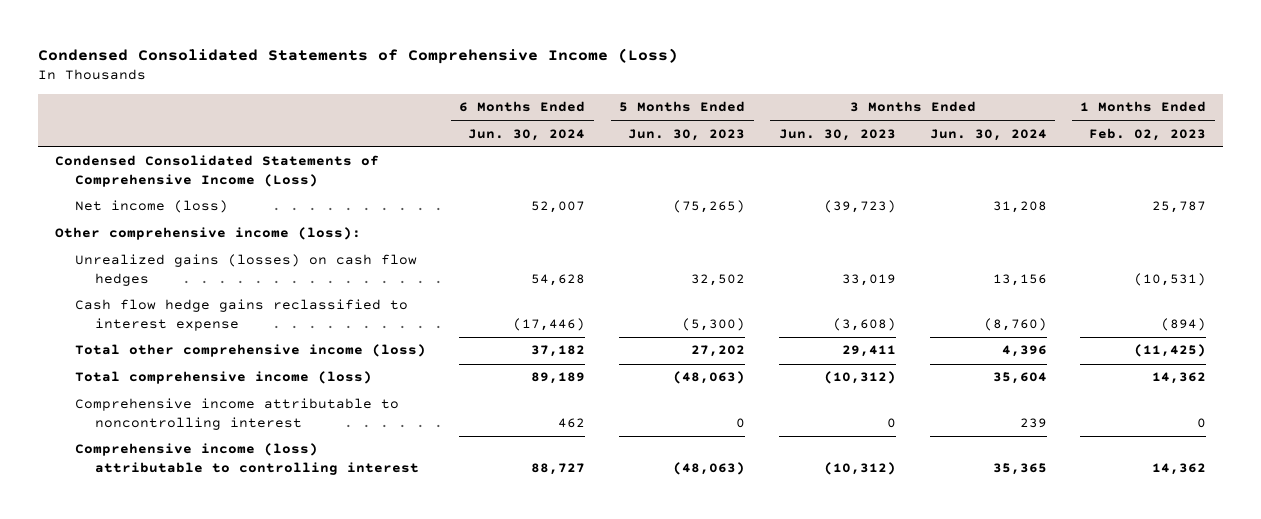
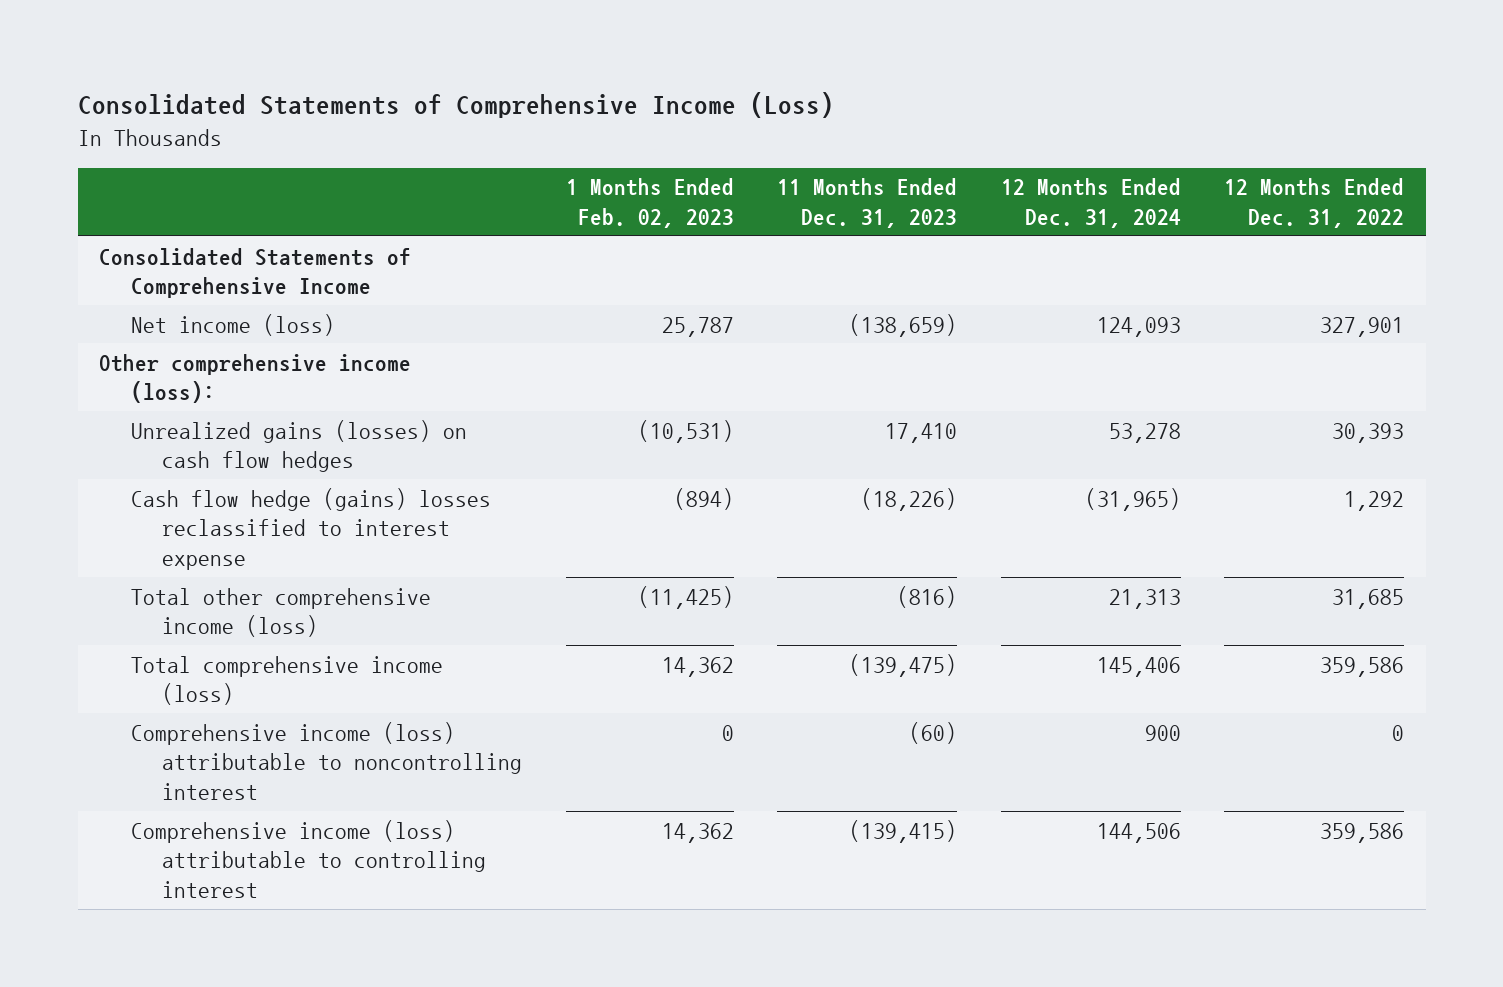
- Condensed Consolidated Statements of Comprehensive Income (Loss)
+ Consolidated Statements of Comprehensive Income (Loss)
- | 6 Months Ended Jun. 30, 2024 | 5 Months Ended Jun. 30, 2023 | 3 Months Ended Jun. 30, 2023 | 3 Months Ended Jun. 30, 2024 | 1 Months Ended Feb. 02, 2023
+ | 1 Months Ended Feb. 02, 2023 | 11 Months Ended Dec. 31, 2023 | 12 Months Ended Dec. 31, 2024 | 12 Months Ended Dec. 31, 2022
- Condensed Consolidated Statements of Comprehensive Income (Loss)
+ Consolidated Statements of Comprehensive Income
- Cash flow hedge gains reclassified to interest expense | (17,446) | (5,300) | (3,608) | (8,760) | (894)
+ Cash flow hedge (gains) losses reclassified to interest expense | (894) | (18,226) | (31,965) | 1,292
- Comprehensive income attributable to noncontrolling interest | 462 | 0 | 0 | 239 | 0
+ Comprehensive income (loss) attributable to noncontrolling interest | 0 | (60) | 900 | 0

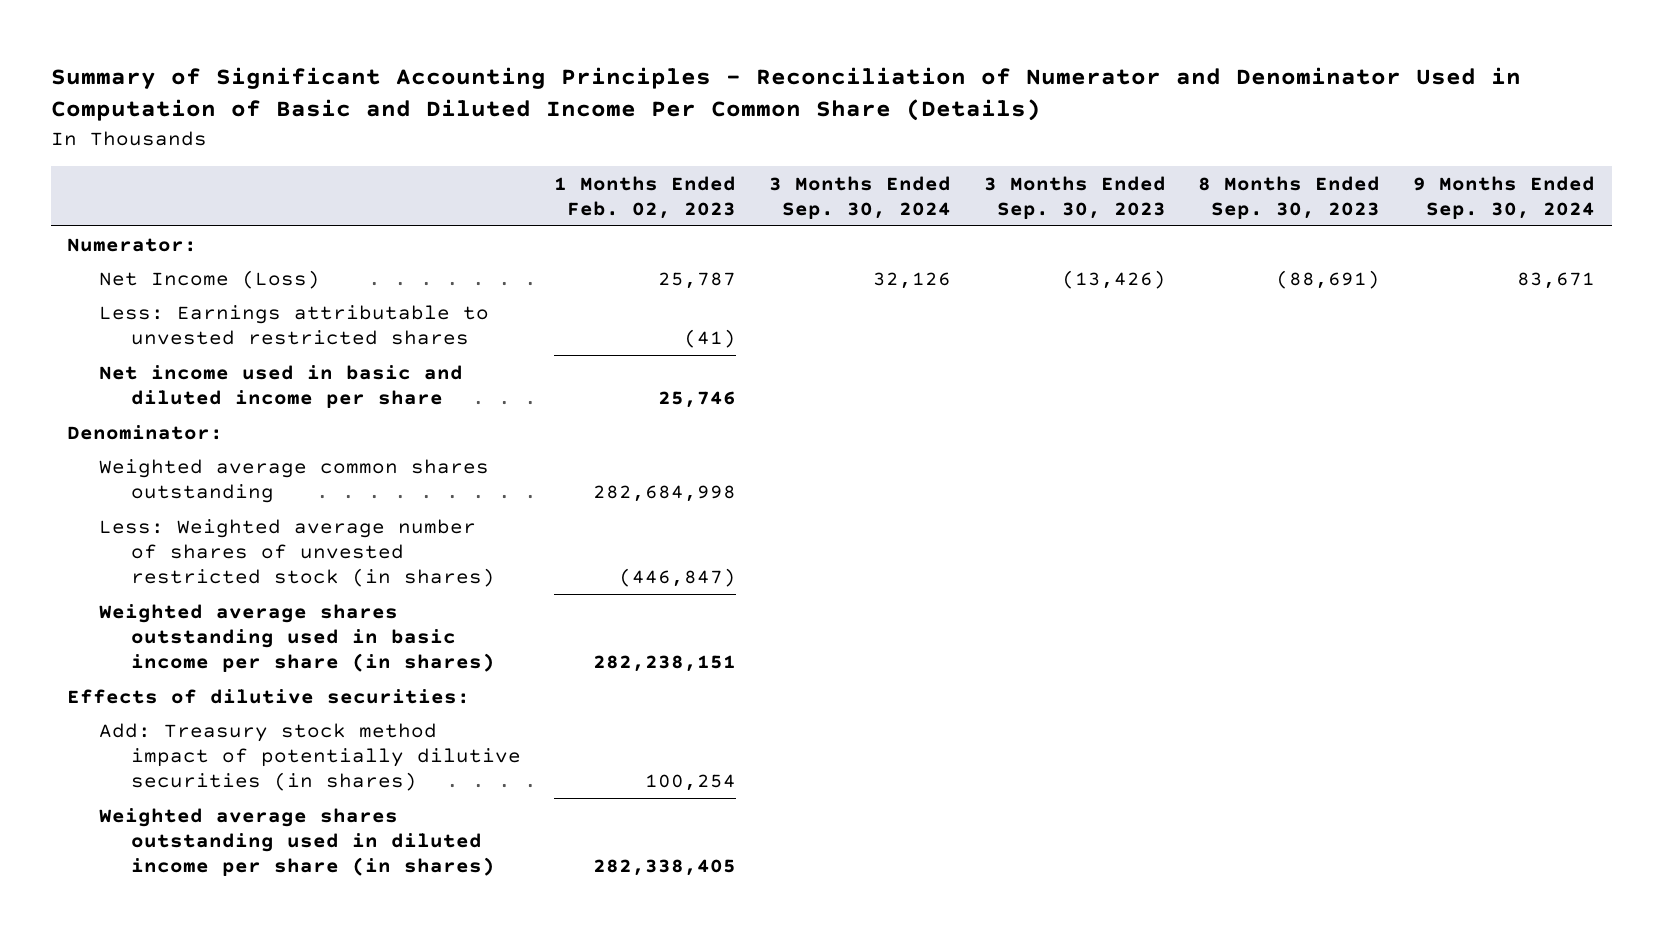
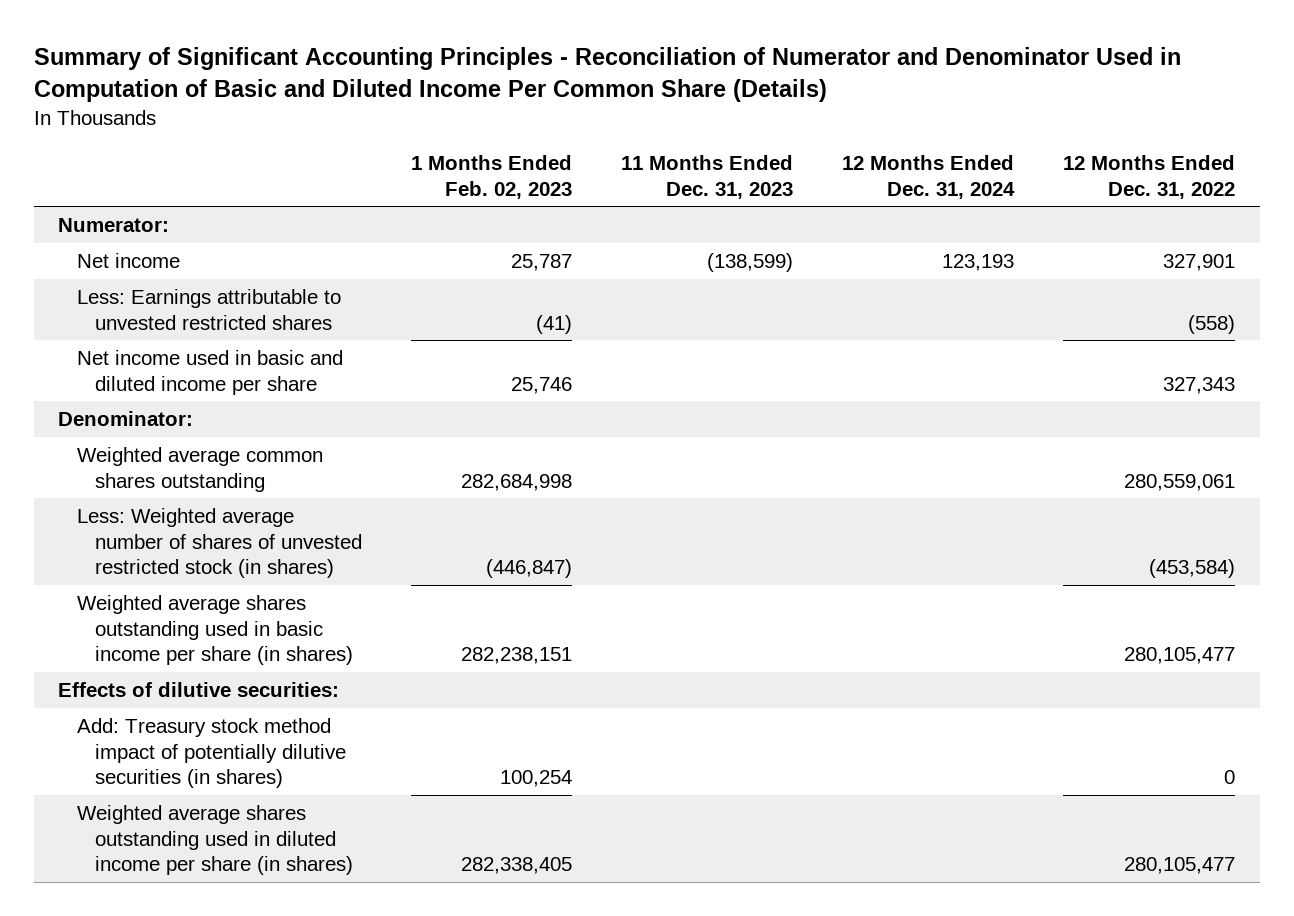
- | 1 Months Ended Feb. 02, 2023 | 3 Months Ended Sep. 30, 2024 | 3 Months Ended Sep. 30, 2023 | 8 Months Ended Sep. 30, 2023 | 9 Months Ended Sep. 30, 2024
+ | 1 Months Ended Feb. 02, 2023 | 11 Months Ended Dec. 31, 2023 | 12 Months Ended Dec. 31, 2024 | 12 Months Ended Dec. 31, 2022
- Net Income (Loss) | 25,787 | 32,126 | (13,426) | (88,691) | 83,671
+ Net income | 25,787 | (138,599) | 123,193 | 327,901

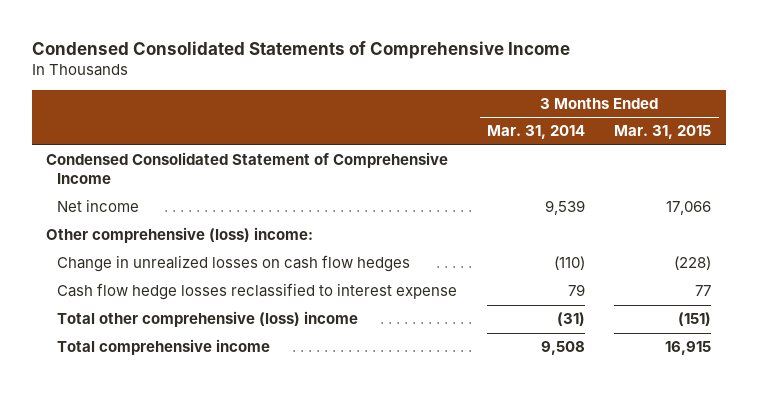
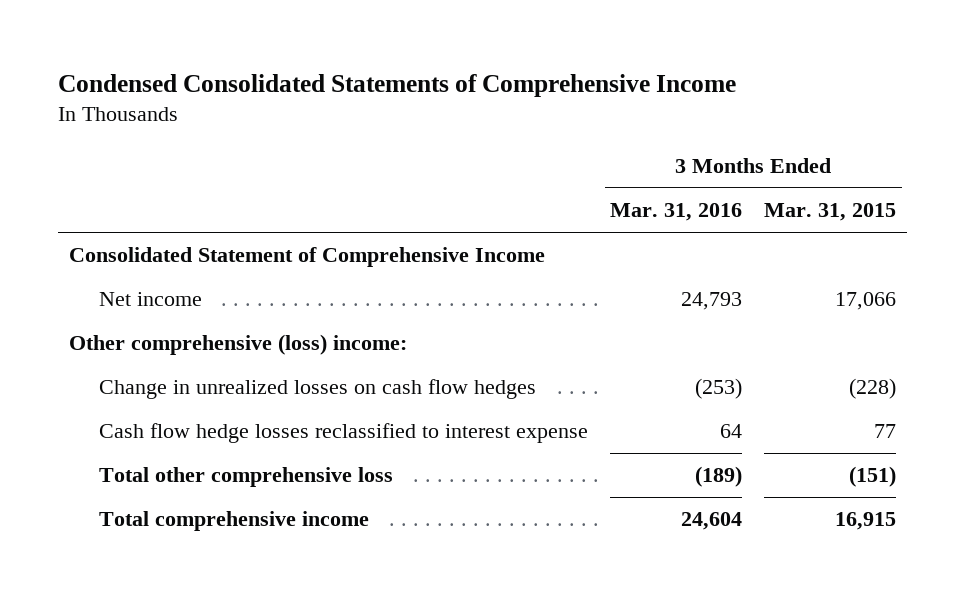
- | 3 Months Ended Mar. 31, 2014 | 3 Months Ended Mar. 31, 2015
+ | 3 Months Ended Mar. 31, 2016 | 3 Months Ended Mar. 31, 2015
- Condensed Consolidated Statement of Comprehensive Income
+ Consolidated Statement of Comprehensive Income
- Total other comprehensive (loss) income | (31) | (151)
+ Total other comprehensive loss | (189) | (151)

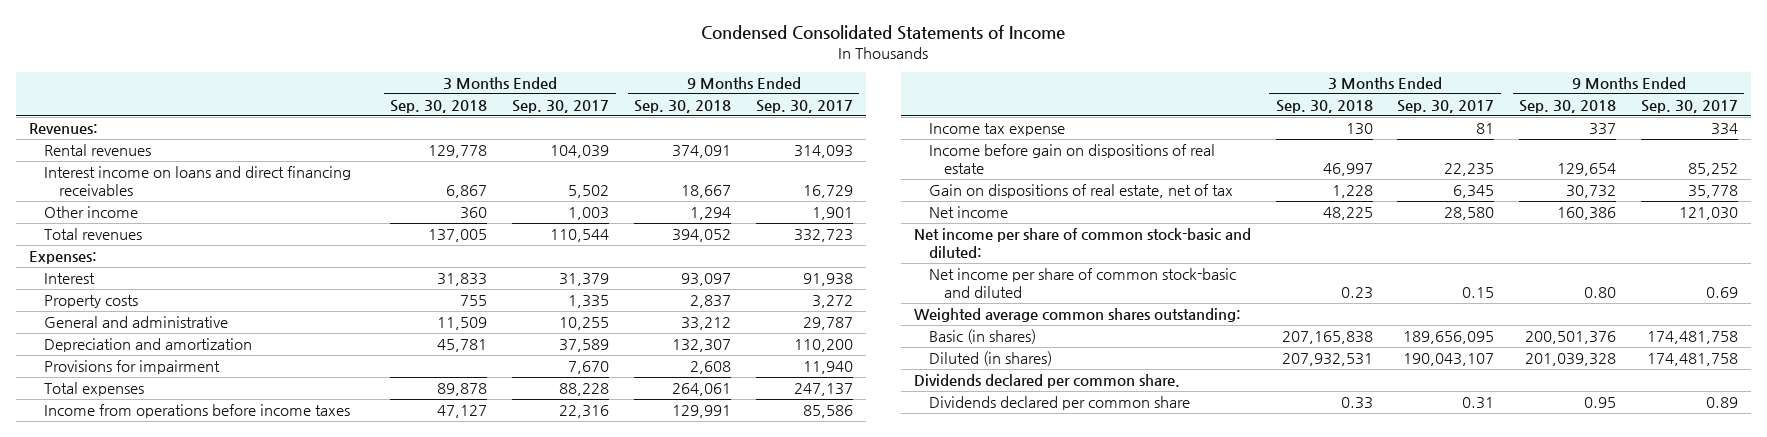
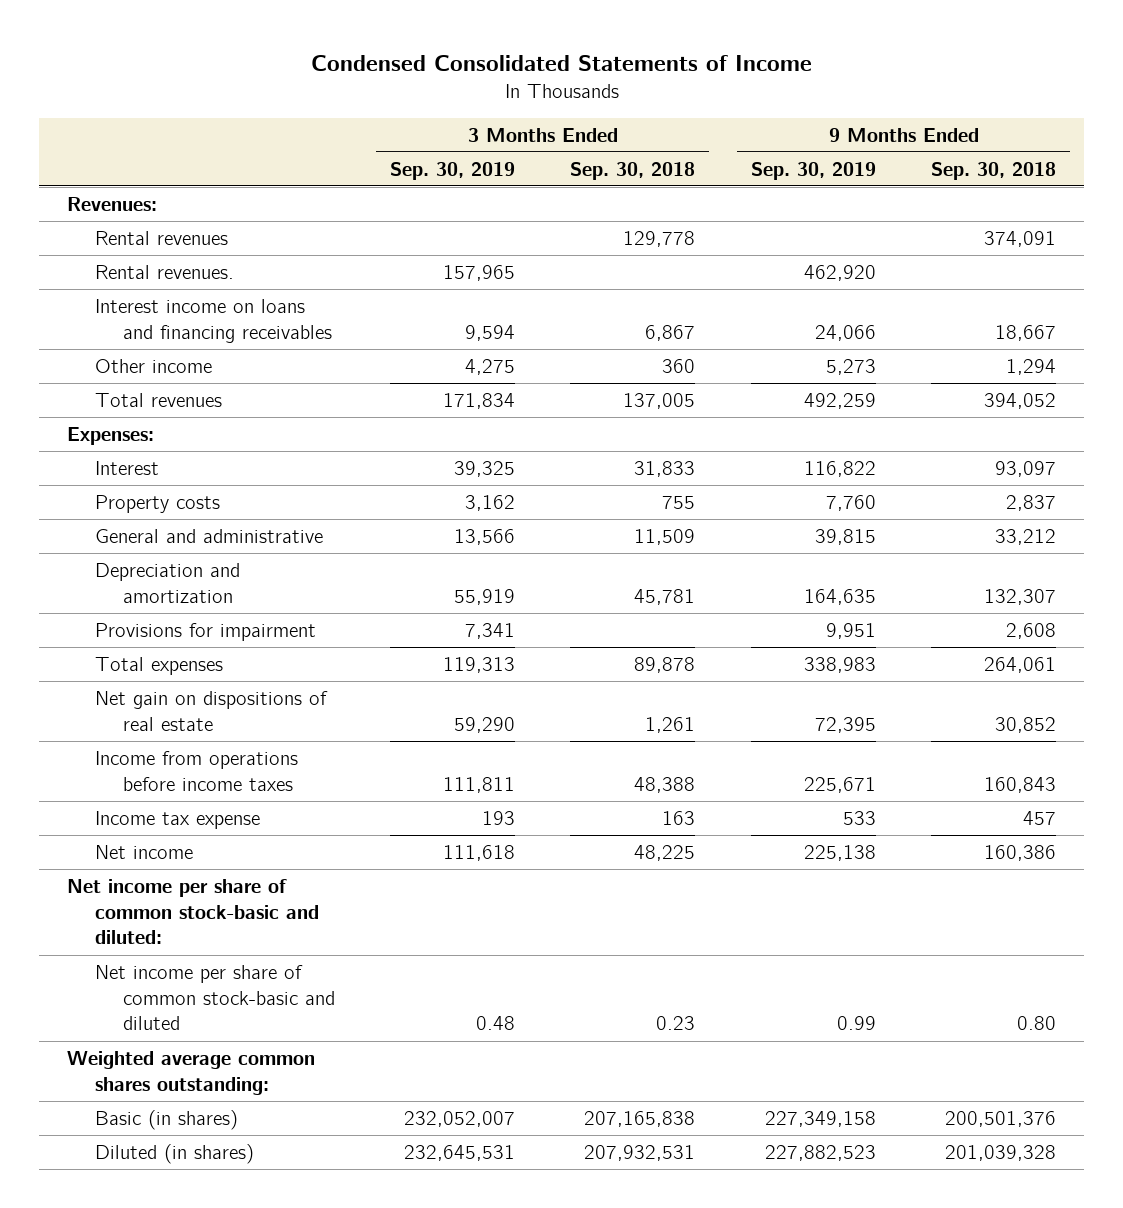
- | 3 Months Ended Sep. 30, 2018 | 3 Months Ended Sep. 30, 2017 | 9 Months Ended Sep. 30, 2018 | 9 Months Ended Sep. 30, 2017
+ | 3 Months Ended Sep. 30, 2019 | 3 Months Ended Sep. 30, 2018 | 9 Months Ended Sep. 30, 2019 | 9 Months Ended Sep. 30, 2018
- Interest income on loans and direct financing receivables | 6,867 | 5,502 | 18,667 | 16,729
+ Rental revenues. | 157,965 | | 462,920 |
+ Interest income on loans and financing receivables | 9,594 | 6,867 | 24,066 | 18,667
- Income from operations before income taxes | 47,127 | 22,316 | 129,991 | 85,586
- Income tax expense | 130 | 81 | 337 | 334
- Income before gain on dispositions of real estate | 46,997 | 22,235 | 129,654 | 85,252
- Gain on dispositions of real estate, net of tax | 1,228 | 6,345 | 30,732 | 35,778
+ Net gain on dispositions of real estate | 59,290 | 1,261 | 72,395 | 30,852
+ Income from operations before income taxes | 111,811 | 48,388 | 225,671 | 160,843
+ Income tax expense | 193 | 163 | 533 | 457
- Dividends declared per common share.
- Dividends declared per common share | 0.33 | 0.31 | 0.95 | 0.89

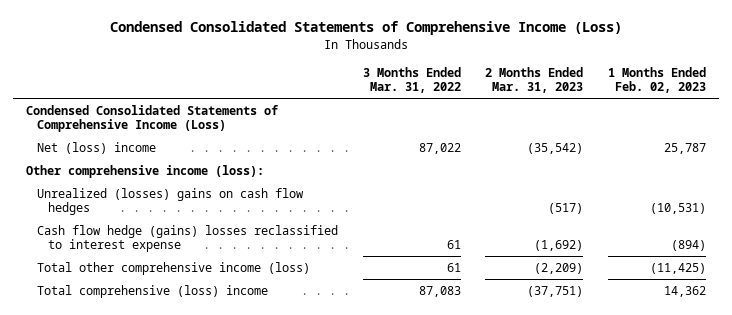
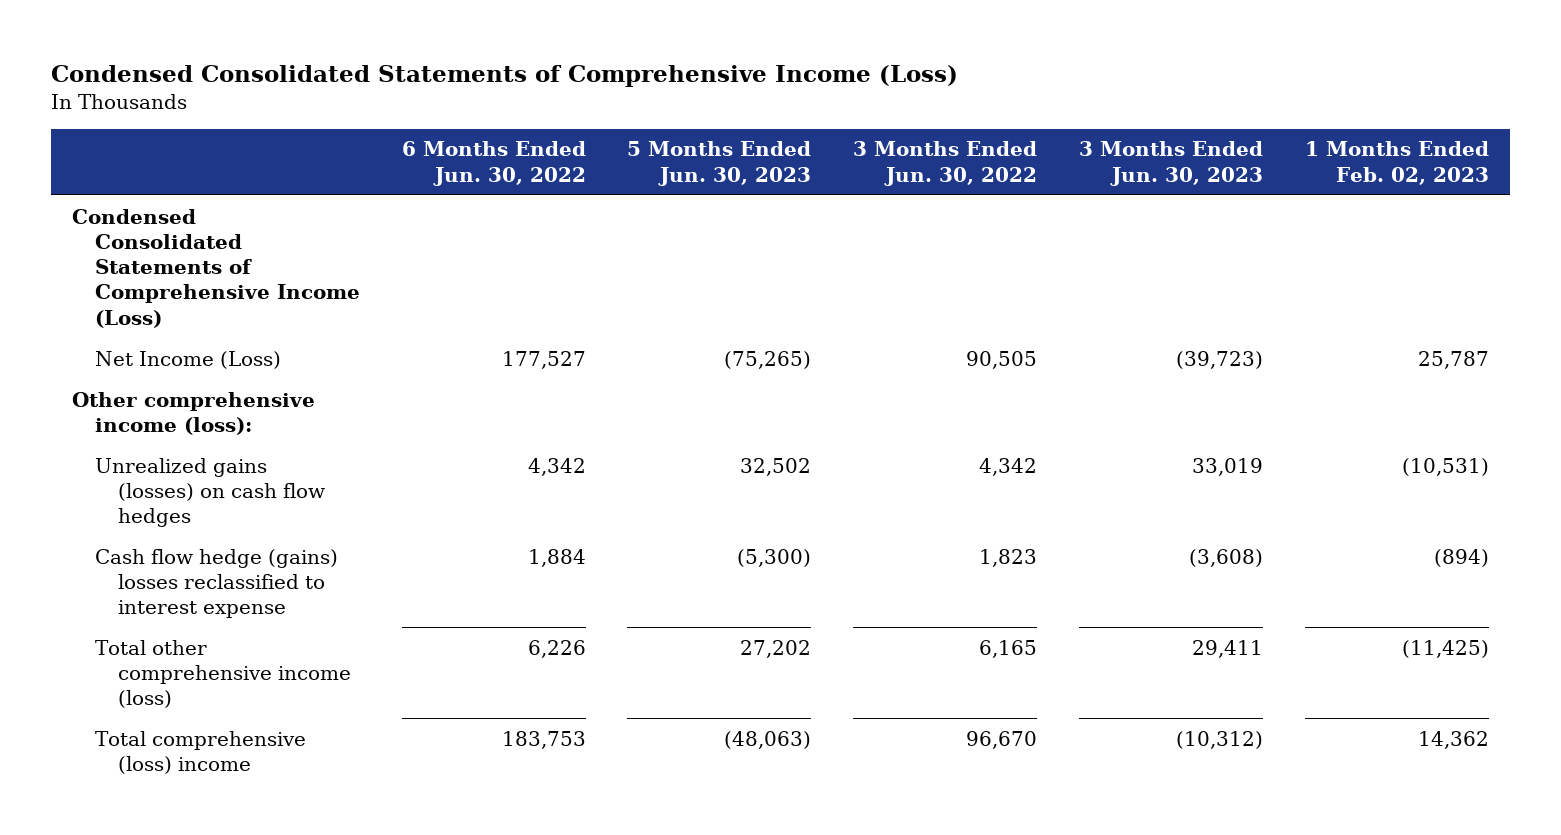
- | 3 Months Ended Mar. 31, 2022 | 2 Months Ended Mar. 31, 2023 | 1 Months Ended Feb. 02, 2023
+ | 6 Months Ended Jun. 30, 2022 | 5 Months Ended Jun. 30, 2023 | 3 Months Ended Jun. 30, 2022 | 3 Months Ended Jun. 30, 2023 | 1 Months Ended Feb. 02, 2023
- Net (loss) income | 87,022 | (35,542) | 25,787
+ Net Income (Loss) | 177,527 | (75,265) | 90,505 | (39,723) | 25,787
- Unrealized (losses) gains on cash flow hedges | | (517) | (10,531)
+ Unrealized gains (losses) on cash flow hedges | 4,342 | 32,502 | 4,342 | 33,019 | (10,531)

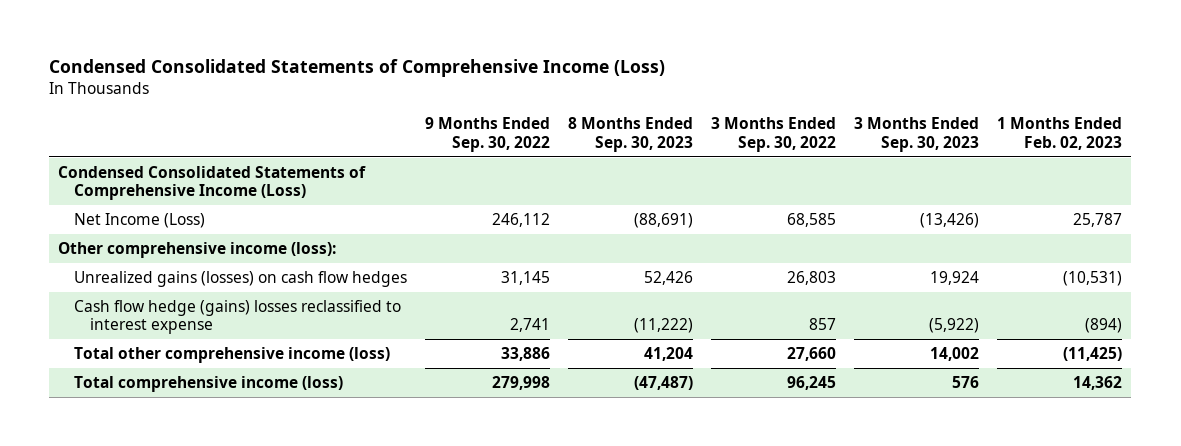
- | 6 Months Ended Jun. 30, 2022 | 5 Months Ended Jun. 30, 2023 | 3 Months Ended Jun. 30, 2022 | 3 Months Ended Jun. 30, 2023 | 1 Months Ended Feb. 02, 2023
+ | 9 Months Ended Sep. 30, 2022 | 8 Months Ended Sep. 30, 2023 | 3 Months Ended Sep. 30, 2022 | 3 Months Ended Sep. 30, 2023 | 1 Months Ended Feb. 02, 2023
- Total comprehensive (loss) income | 183,753 | (48,063) | 96,670 | (10,312) | 14,362
+ Total comprehensive income (loss) | 279,998 | (47,487) | 96,245 | 576 | 14,362

